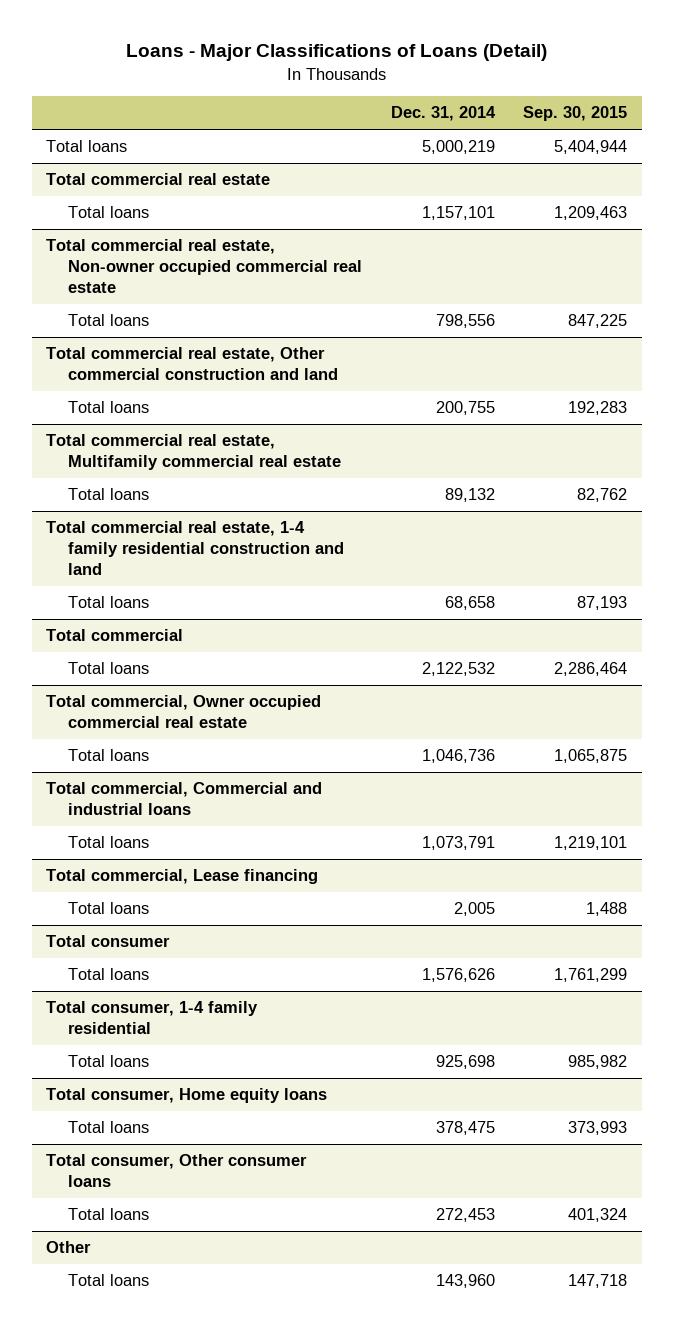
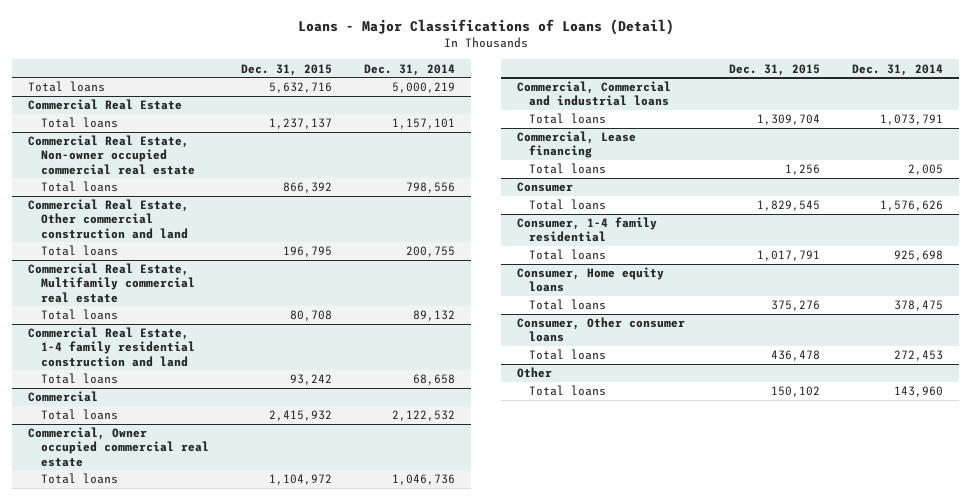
- | Dec. 31, 2014 | Sep. 30, 2015
+ | Dec. 31, 2015 | Dec. 31, 2014
- Total commercial real estate
+ Commercial Real Estate
- Total commercial real estate, Non-owner occupied commercial real estate
+ Commercial Real Estate, Non-owner occupied commercial real estate
- Total commercial real estate, Other commercial construction and land
+ Commercial Real Estate, Other commercial construction and land
- Total commercial real estate, Multifamily commercial real estate
+ Commercial Real Estate, Multifamily commercial real estate
- Total commercial real estate, 1-4 family residential construction and land
+ Commercial Real Estate, 1-4 family residential construction and land
- Total commercial
+ Commercial
- Total commercial, Owner occupied commercial real estate
+ Commercial, Owner occupied commercial real estate
- Total commercial, Commercial and industrial loans
+ Commercial, Commercial and industrial loans
- Total commercial, Lease financing
+ Commercial, Lease financing
- Total consumer
+ Consumer
- Total consumer, 1-4 family residential
+ Consumer, 1-4 family residential
- Total consumer, Home equity loans
+ Consumer, Home equity loans
- Total consumer, Other consumer loans
+ Consumer, Other consumer loans

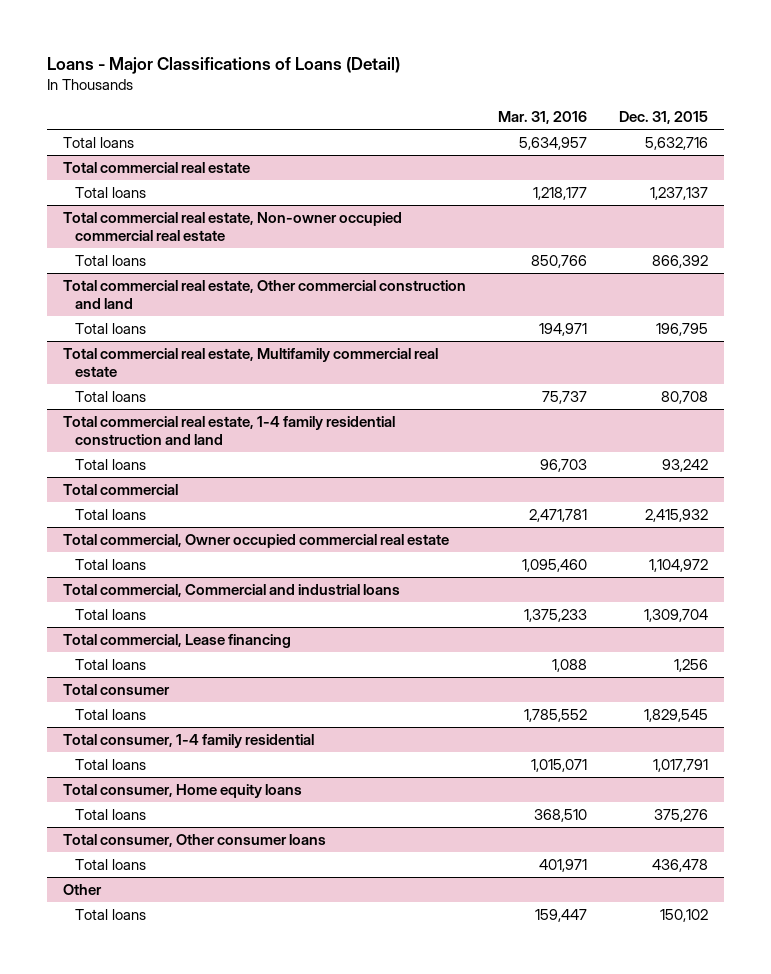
- | Dec. 31, 2015 | Dec. 31, 2014
+ | Mar. 31, 2016 | Dec. 31, 2015
- Commercial Real Estate
+ Total commercial real estate
- Commercial Real Estate, Non-owner occupied commercial real estate
+ Total commercial real estate, Non-owner occupied commercial real estate
- Commercial Real Estate, Other commercial construction and land
+ Total commercial real estate, Other commercial construction and land
- Commercial Real Estate, Multifamily commercial real estate
+ Total commercial real estate, Multifamily commercial real estate
- Commercial Real Estate, 1-4 family residential construction and land
+ Total commercial real estate, 1-4 family residential construction and land
- Commercial
+ Total commercial
- Commercial, Owner occupied commercial real estate
+ Total commercial, Owner occupied commercial real estate
- Commercial, Commercial and industrial loans
+ Total commercial, Commercial and industrial loans
- Commercial, Lease financing
+ Total commercial, Lease financing
- Consumer
+ Total consumer
- Consumer, 1-4 family residential
+ Total consumer, 1-4 family residential
- Consumer, Home equity loans
+ Total consumer, Home equity loans
- Consumer, Other consumer loans
+ Total consumer, Other consumer loans

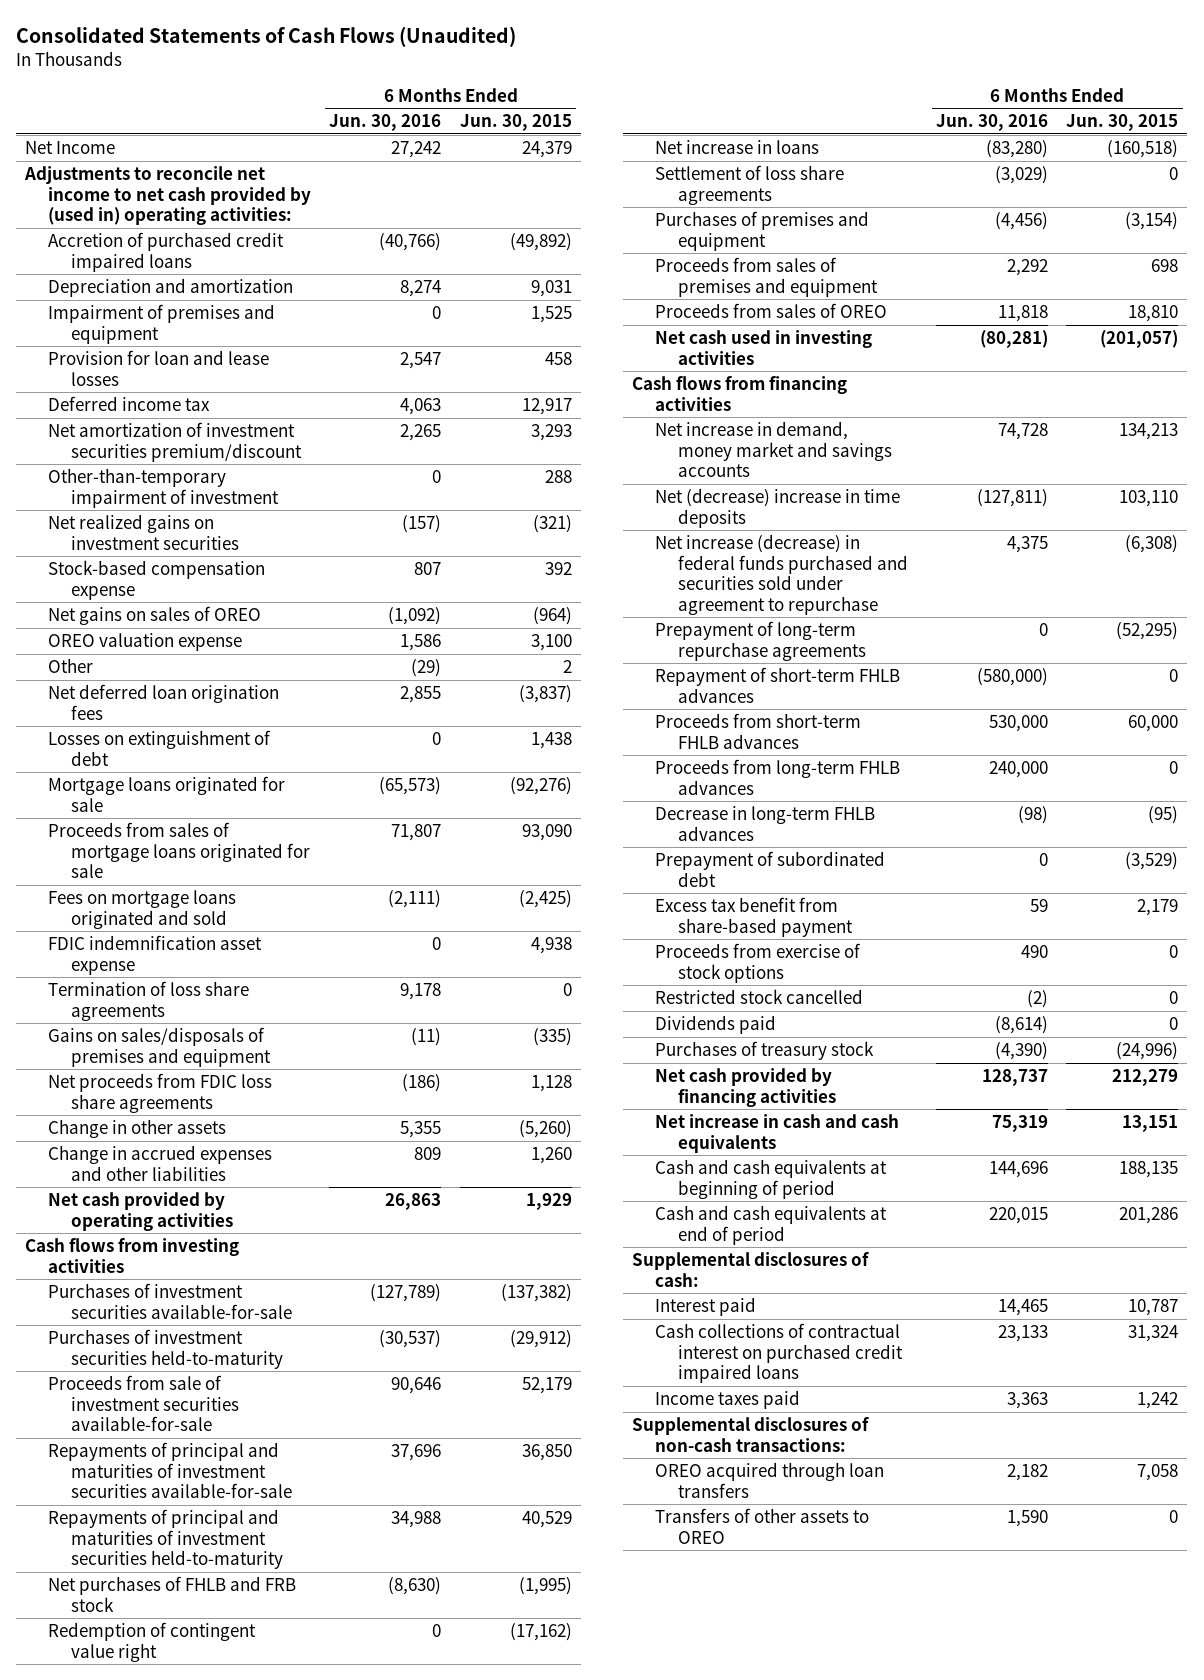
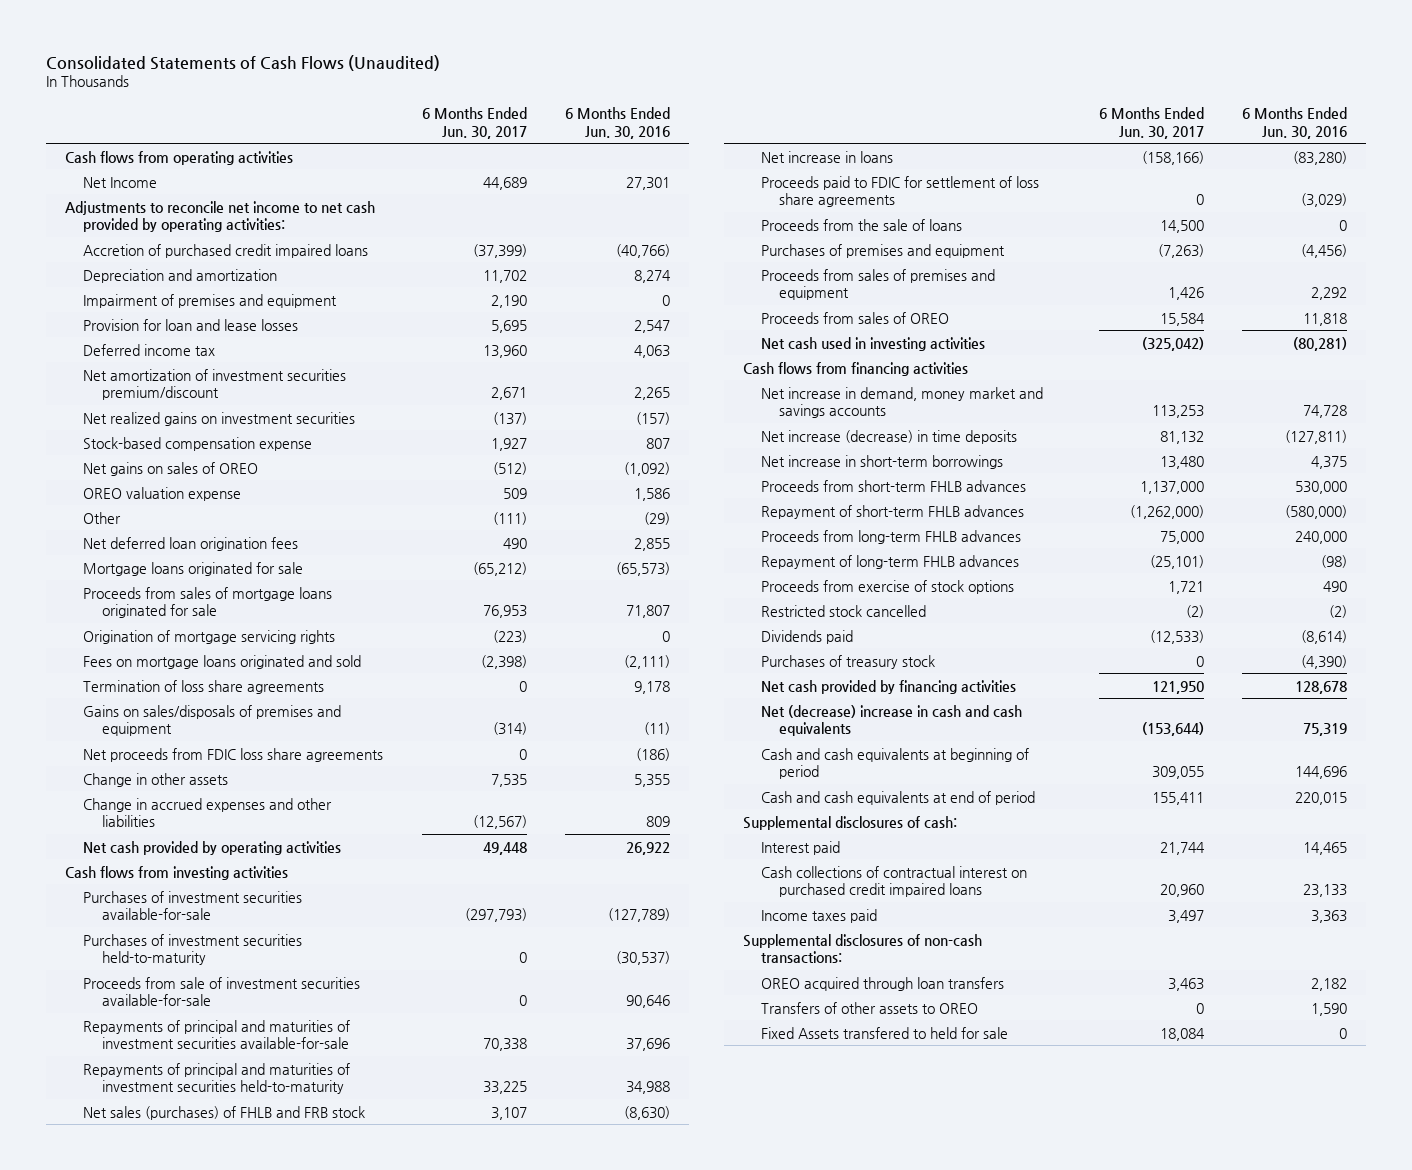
- | 6 Months Ended Jun. 30, 2016 | 6 Months Ended Jun. 30, 2015
+ | 6 Months Ended Jun. 30, 2017 | 6 Months Ended Jun. 30, 2016
- Net Income | 27,242 | 24,379
- Adjustments to reconcile net income to net cash provided by (used in) operating activities:
+ Cash flows from operating activities
+ Net Income | 44,689 | 27,301
+ Adjustments to reconcile net income to net cash provided by operating activities:
- Other-than-temporary impairment of investment | 0 | 288
- Losses on extinguishment of debt | 0 | 1,438
+ Origination of mortgage servicing rights | (223) | 0
- FDIC indemnification asset expense | 0 | 4,938
- Net cash provided by operating activities | 26,863 | 1,929
+ Net cash provided by operating activities | 49,448 | 26,922
- Net purchases of FHLB and FRB stock | (8,630) | (1,995)
- Redemption of contingent value right | 0 | (17,162)
+ Net sales (purchases) of FHLB and FRB stock | 3,107 | (8,630)
- Settlement of loss share agreements | (3,029) | 0
+ Proceeds paid to FDIC for settlement of loss share agreements | 0 | (3,029)
+ Proceeds from the sale of loans | 14,500 | 0
- Net (decrease) increase in time deposits | (127,811) | 103,110
- Net increase (decrease) in federal funds purchased and securities sold under agreement to repurchase | 4,375 | (6,308)
- Prepayment of long-term repurchase agreements | 0 | (52,295)
+ Net increase (decrease) in time deposits | 81,132 | (127,811)
+ Net increase in short-term borrowings | 13,480 | 4,375
moved down: Repayment of short-term FHLB advances | (1,262,000) | (580,000)
- Decrease in long-term FHLB advances | (98) | (95)
- Prepayment of subordinated debt | 0 | (3,529)
- Excess tax benefit from share-based payment | 59 | 2,179
+ Repayment of long-term FHLB advances | (25,101) | (98)
- Net cash provided by financing activities | 128,737 | 212,279
- Net increase in cash and cash equivalents | 75,319 | 13,151
+ Net cash provided by financing activities | 121,950 | 128,678
+ Net (decrease) increase in cash and cash equivalents | (153,644) | 75,319
+ Fixed Assets transfered to held for sale | 18,084 | 0

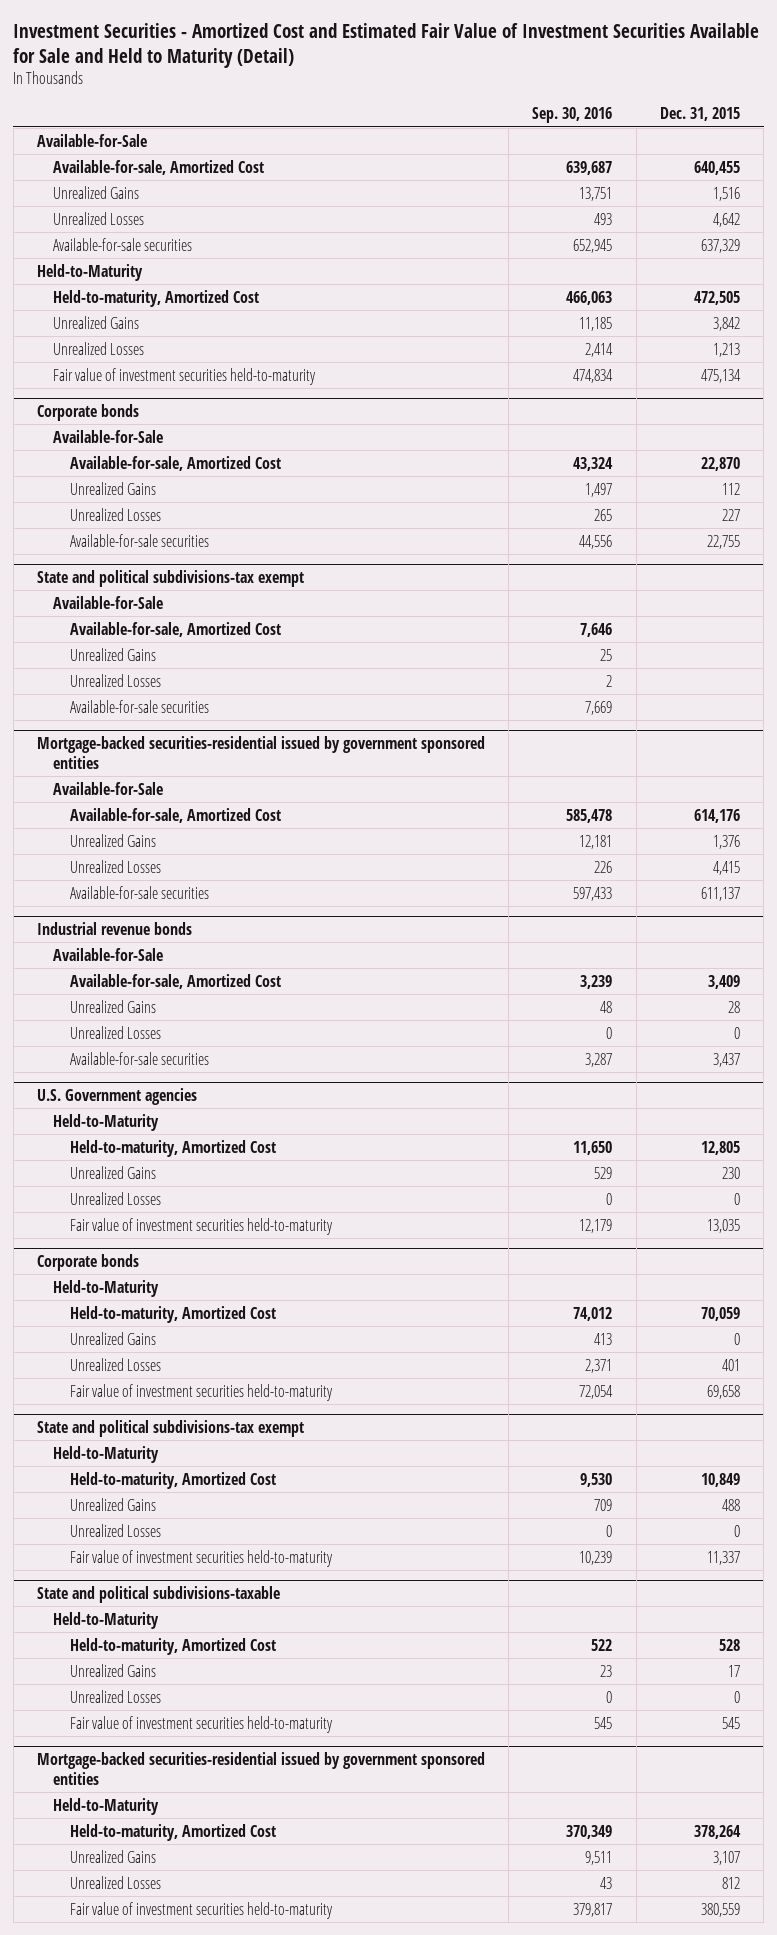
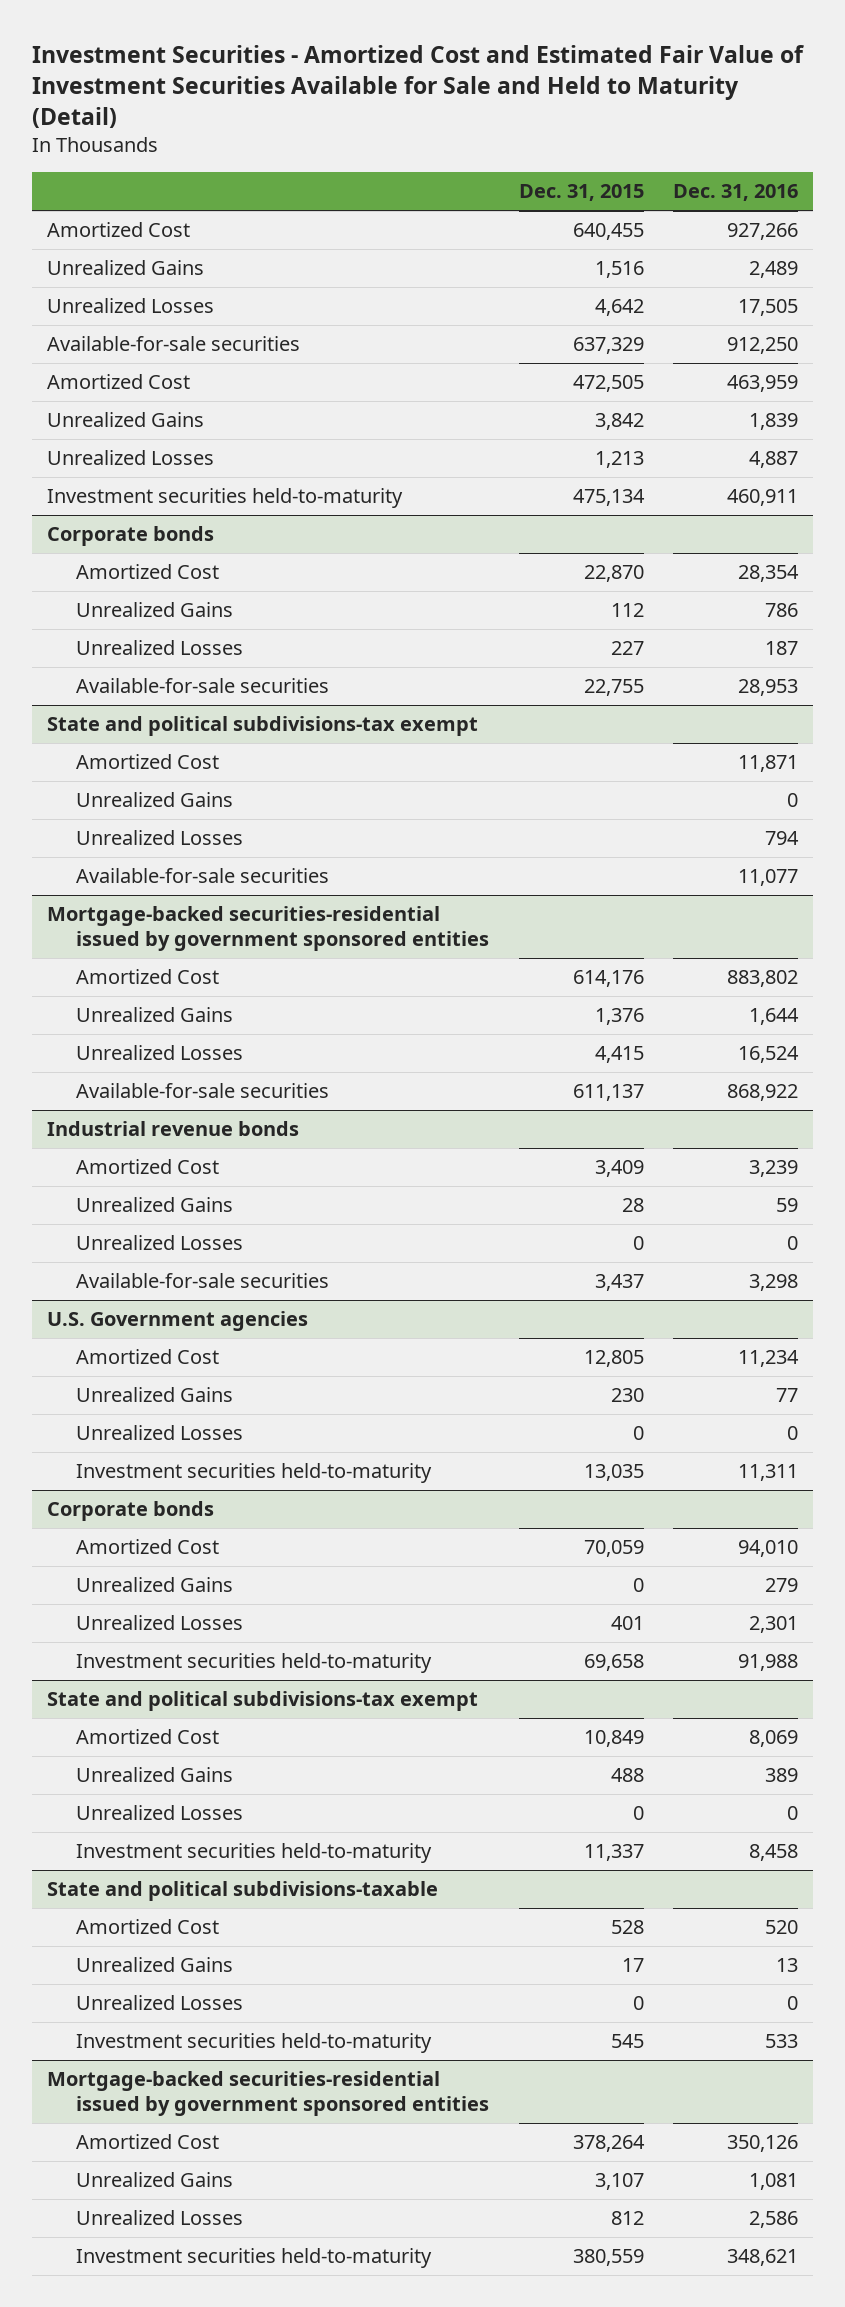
- | Sep. 30, 2016 | Dec. 31, 2015
+ | Dec. 31, 2015 | Dec. 31, 2016
- Available-for-Sale
- Available-for-sale, Amortized Cost | 639,687 | 640,455
+ Amortized Cost | 640,455 | 927,266
- Held-to-Maturity
- Held-to-maturity, Amortized Cost | 466,063 | 472,505
+ Amortized Cost | 472,505 | 463,959
- Fair value of investment securities held-to-maturity | 474,834 | 475,134
+ Investment securities held-to-maturity | 475,134 | 460,911
@ Corporate bonds
- Available-for-Sale
- Available-for-sale, Amortized Cost | 43,324 | 22,870
+ Amortized Cost | 22,870 | 28,354
@ State and political subdivisions-tax exempt
- Available-for-Sale
- Available-for-sale, Amortized Cost | 7,646 |
+ Amortized Cost | | 11,871
@ Mortgage-backed securities-residential issued by government sponsored entities
- Available-for-Sale
- Available-for-sale, Amortized Cost | 585,478 | 614,176
+ Amortized Cost | 614,176 | 883,802
@ Industrial revenue bonds
- Available-for-Sale
- Available-for-sale, Amortized Cost | 3,239 | 3,409
+ Amortized Cost | 3,409 | 3,239
@ U.S. Government agencies
- Held-to-Maturity
- Held-to-maturity, Amortized Cost | 11,650 | 12,805
+ Amortized Cost | 12,805 | 11,234
- Fair value of investment securities held-to-maturity | 12,179 | 13,035
+ Investment securities held-to-maturity | 13,035 | 11,311
@ Corporate bonds
- Held-to-Maturity
- Held-to-maturity, Amortized Cost | 74,012 | 70,059
+ Amortized Cost | 70,059 | 94,010
- Fair value of investment securities held-to-maturity | 72,054 | 69,658
+ Investment securities held-to-maturity | 69,658 | 91,988
@ State and political subdivisions-tax exempt
- Held-to-Maturity
- Held-to-maturity, Amortized Cost | 9,530 | 10,849
+ Amortized Cost | 10,849 | 8,069
- Fair value of investment securities held-to-maturity | 10,239 | 11,337
+ Investment securities held-to-maturity | 11,337 | 8,458
@ State and political subdivisions-taxable
- Held-to-Maturity
- Held-to-maturity, Amortized Cost | 522 | 528
+ Amortized Cost | 528 | 520
- Fair value of investment securities held-to-maturity | 545 | 545
+ Investment securities held-to-maturity | 545 | 533
@ Mortgage-backed securities-residential issued by government sponsored entities
- Held-to-Maturity
- Held-to-maturity, Amortized Cost | 370,349 | 378,264
+ Amortized Cost | 378,264 | 350,126
- Fair value of investment securities held-to-maturity | 379,817 | 380,559
+ Investment securities held-to-maturity | 380,559 | 348,621

